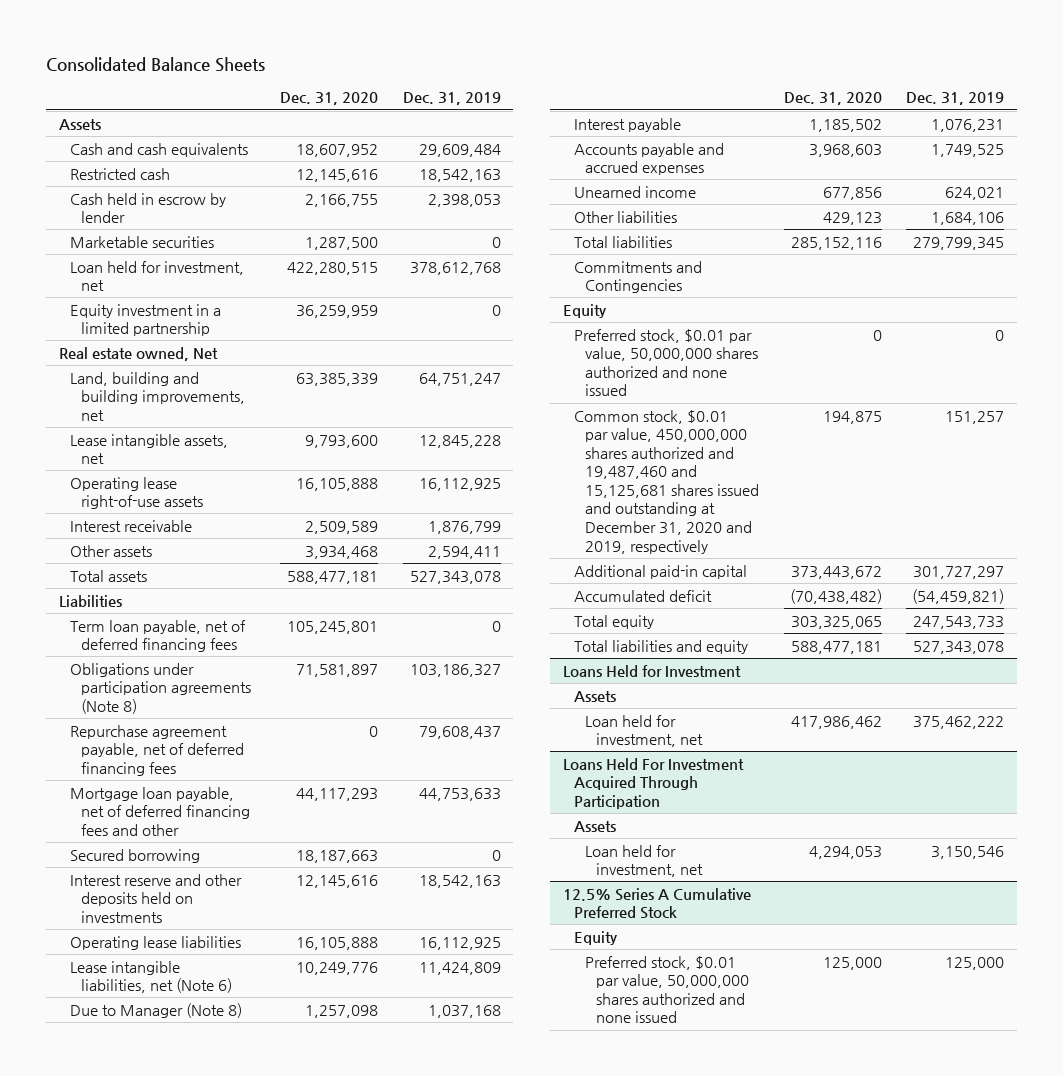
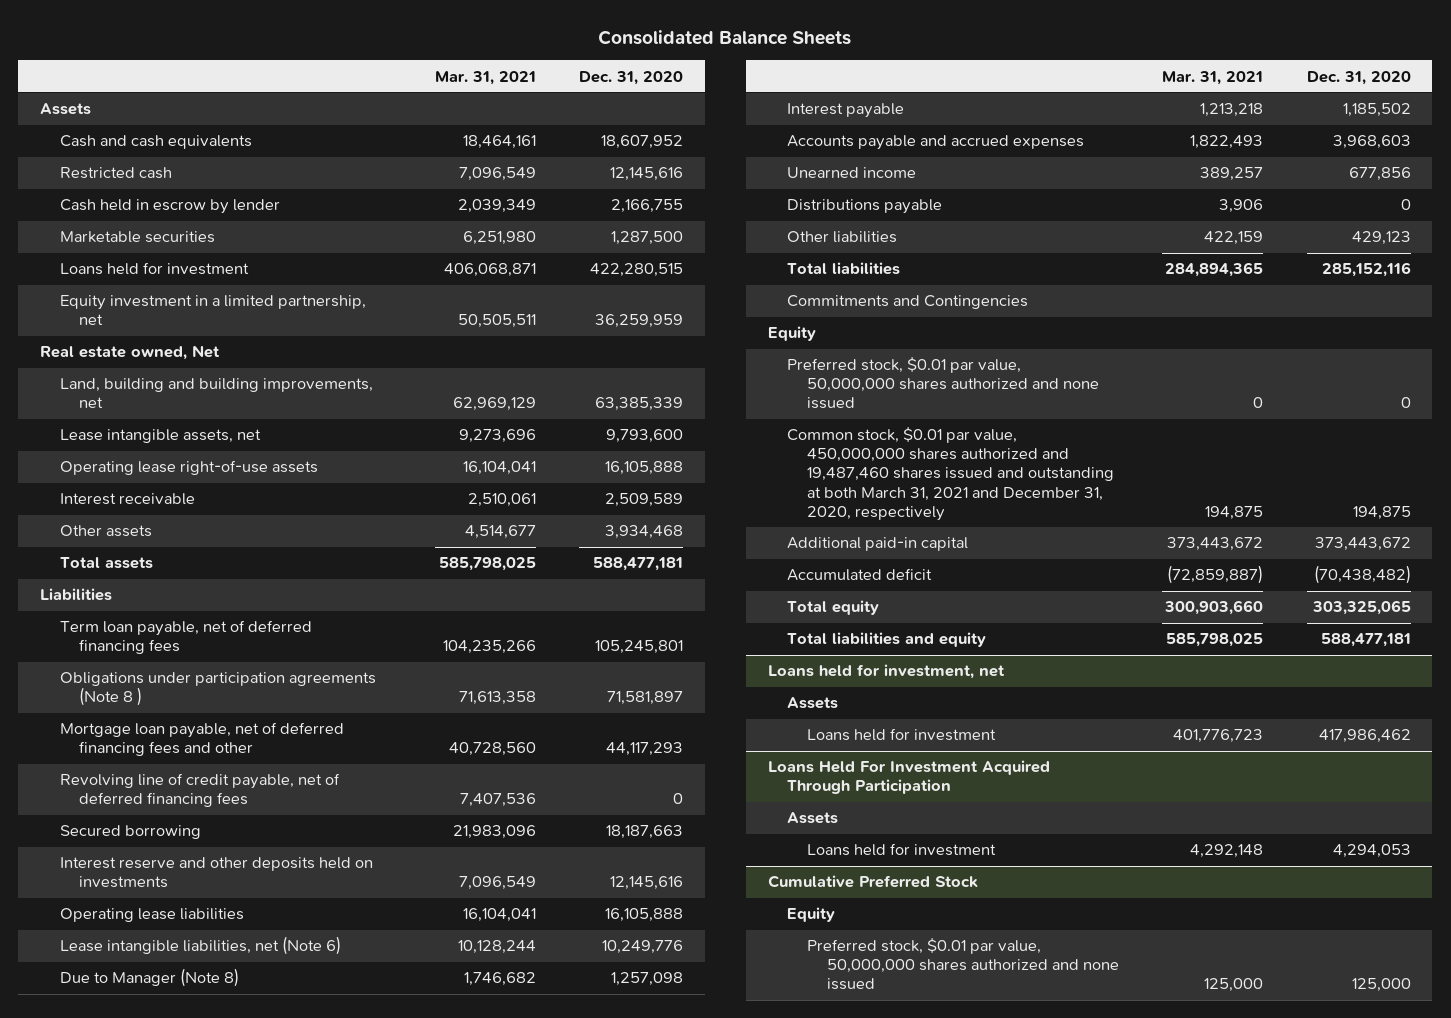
- | Dec. 31, 2020 | Dec. 31, 2019
+ | Mar. 31, 2021 | Dec. 31, 2020
- Loan held for investment, net | 422,280,515 | 378,612,768
- Equity investment in a limited partnership | 36,259,959 | 0
+ Loans held for investment | 406,068,871 | 422,280,515
+ Equity investment in a limited partnership, net | 50,505,511 | 36,259,959
- Obligations under participation agreements (Note 8) | 71,581,897 | 103,186,327
- Repurchase agreement payable, net of deferred financing fees | 0 | 79,608,437
+ Obligations under participation agreements (Note 8 ) | 71,613,358 | 71,581,897
+ Revolving line of credit payable, net of deferred financing fees | 7,407,536 | 0
+ Distributions payable | 3,906 | 0
- Common stock, $0.01 par value, 450,000,000 shares authorized and 19,487,460 and 15,125,681 shares issued and outstanding at December 31, 2020 and 2019, respectively | 194,875 | 151,257
+ Common stock, $0.01 par value, 450,000,000 shares authorized and 19,487,460 shares issued and outstanding at both March 31, 2021 and December 31, 2020, respectively | 194,875 | 194,875
- Loans Held for Investment
+ Loans held for investment, net
- Loan held for investment, net | 417,986,462 | 375,462,222
+ Loans held for investment | 401,776,723 | 417,986,462
@ Loans Held For Investment Acquired Through Participation
- Loan held for investment, net | 4,294,053 | 3,150,546
- 12.5% Series A Cumulative Preferred Stock
@ Loans Held For Investment Acquired Through Participation
+ Loans held for investment | 4,292,148 | 4,294,053
+ Cumulative Preferred Stock

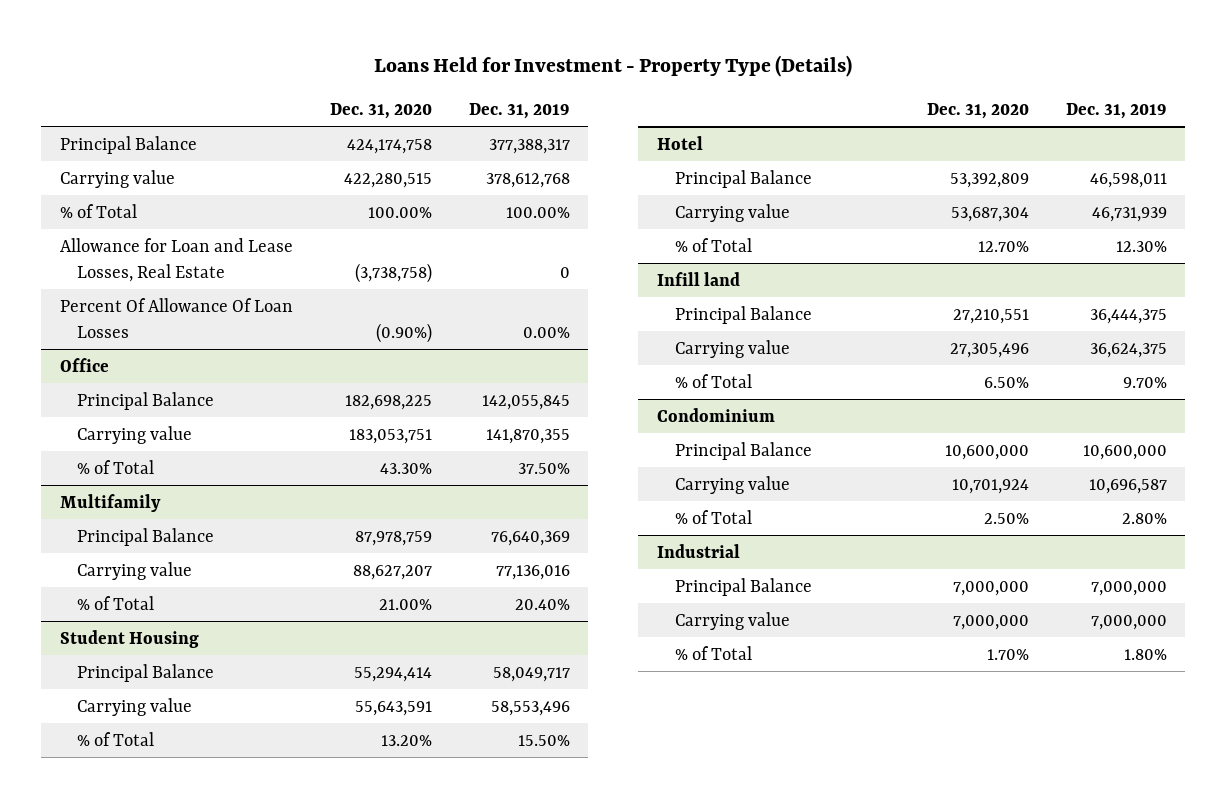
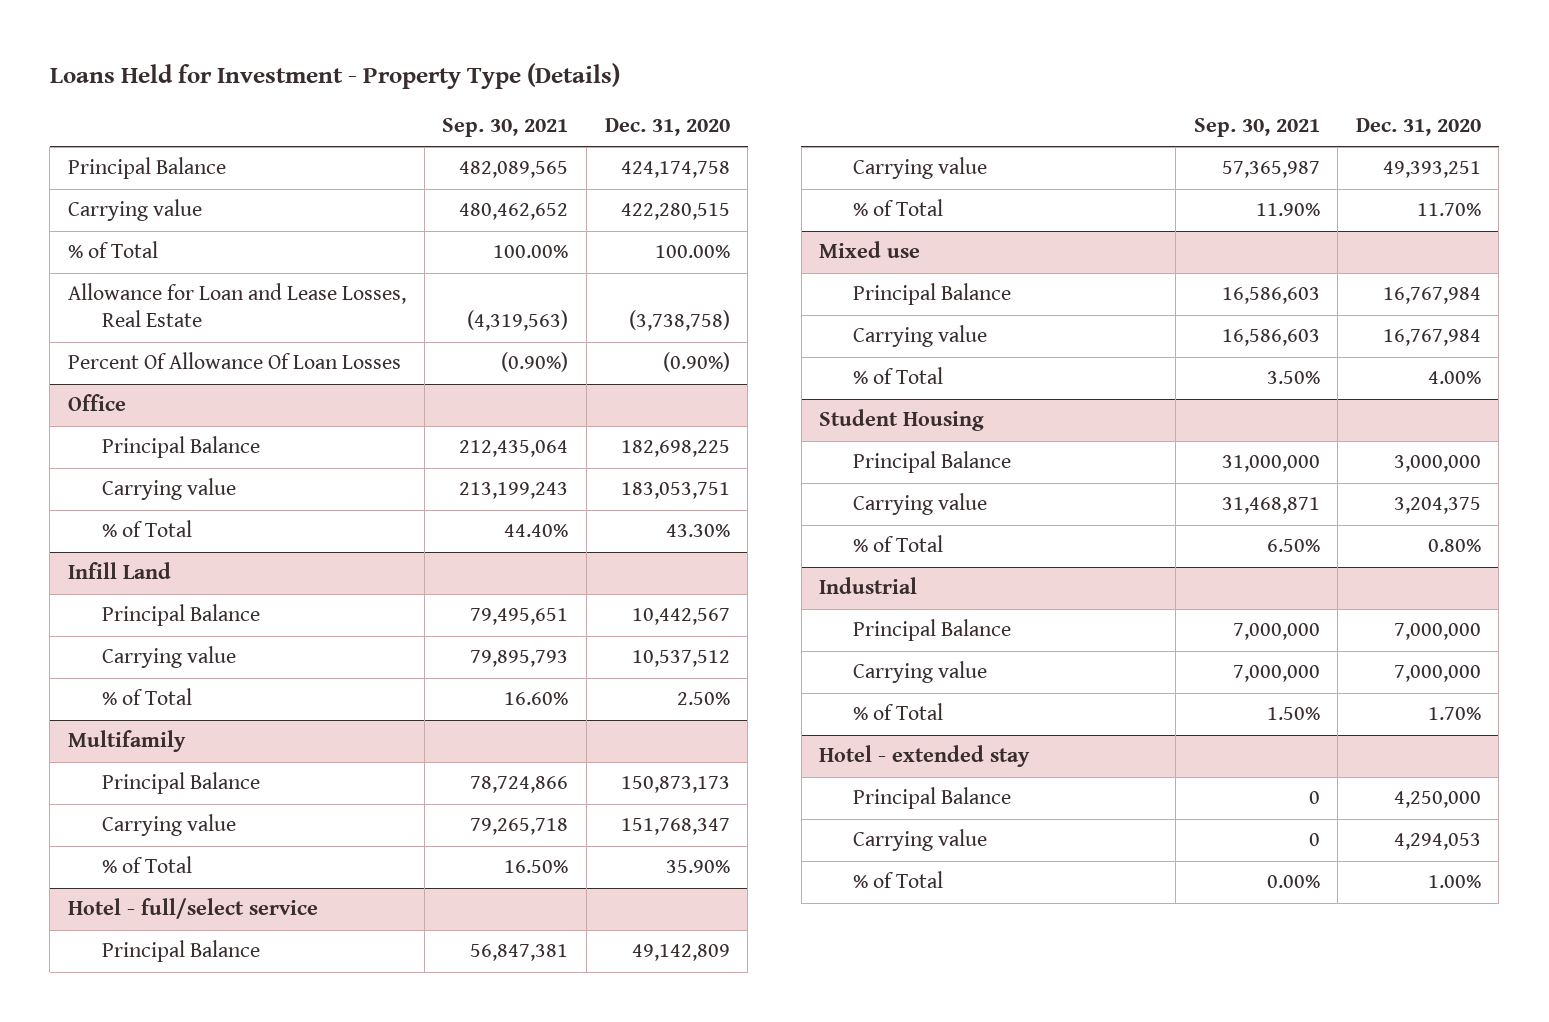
- | Dec. 31, 2020 | Dec. 31, 2019
+ | Sep. 30, 2021 | Dec. 31, 2020
+ Infill Land
+ Principal Balance | 79,495,651 | 10,442,567
+ Carrying value | 79,895,793 | 10,537,512
+ % of Total | 16.60% | 2.50%
@ Multifamily
- Principal Balance | 87,978,759 | 76,640,369
- Carrying value | 88,627,207 | 77,136,016
- % of Total | 21.00% | 20.40%
+ Principal Balance | 78,724,866 | 150,873,173
+ Carrying value | 79,265,718 | 151,768,347
+ % of Total | 16.50% | 35.90%
+ Hotel - full/select service
+ Principal Balance | 56,847,381 | 49,142,809
+ Carrying value | 57,365,987 | 49,393,251
+ % of Total | 11.90% | 11.70%
+ Mixed use
+ Principal Balance | 16,586,603 | 16,767,984
+ Carrying value | 16,586,603 | 16,767,984
+ % of Total | 3.50% | 4.00%
@ Student Housing
- Principal Balance | 55,294,414 | 58,049,717
- Carrying value | 55,643,591 | 58,553,496
- % of Total | 13.20% | 15.50%
- Hotel
- Principal Balance | 53,392,809 | 46,598,011
- Carrying value | 53,687,304 | 46,731,939
- % of Total | 12.70% | 12.30%
- Infill land
- Principal Balance | 27,210,551 | 36,444,375
- Carrying value | 27,305,496 | 36,624,375
- % of Total | 6.50% | 9.70%
- Condominium
- Principal Balance | 10,600,000 | 10,600,000
- Carrying value | 10,701,924 | 10,696,587
- % of Total | 2.50% | 2.80%
@ Student Housing
+ Principal Balance | 31,000,000 | 3,000,000
+ Carrying value | 31,468,871 | 3,204,375
+ % of Total | 6.50% | 0.80%
+ Hotel - extended stay
+ Principal Balance | 0 | 4,250,000
+ Carrying value | 0 | 4,294,053
+ % of Total | 0.00% | 1.00%

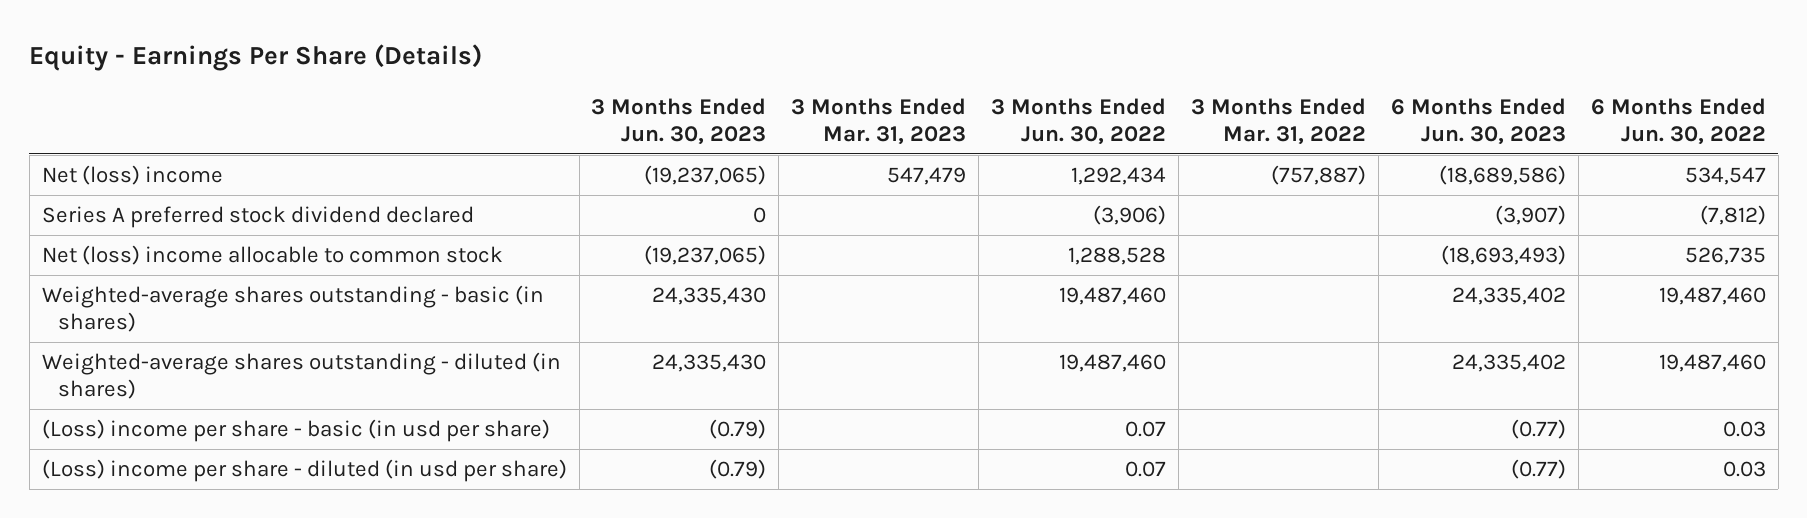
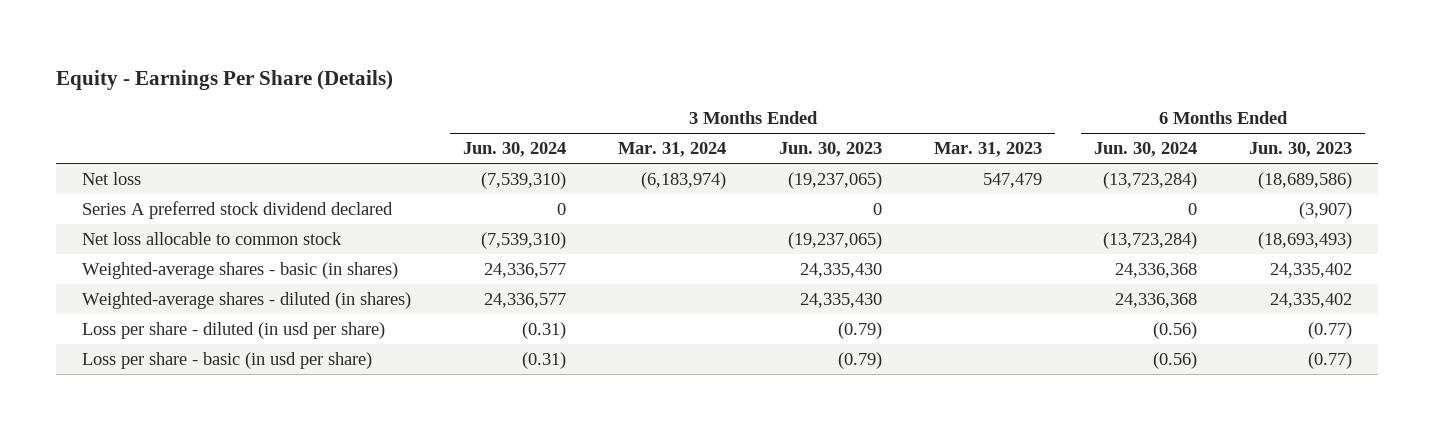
- | 3 Months Ended Jun. 30, 2023 | 3 Months Ended Mar. 31, 2023 | 3 Months Ended Jun. 30, 2022 | 3 Months Ended Mar. 31, 2022 | 6 Months Ended Jun. 30, 2023 | 6 Months Ended Jun. 30, 2022
+ | 3 Months Ended Jun. 30, 2024 | 3 Months Ended Mar. 31, 2024 | 3 Months Ended Jun. 30, 2023 | 3 Months Ended Mar. 31, 2023 | 6 Months Ended Jun. 30, 2024 | 6 Months Ended Jun. 30, 2023
- Net (loss) income | (19,237,065) | 547,479 | 1,292,434 | (757,887) | (18,689,586) | 534,547
+ Net loss | (7,539,310) | (6,183,974) | (19,237,065) | 547,479 | (13,723,284) | (18,689,586)
- Net (loss) income allocable to common stock | (19,237,065) | | 1,288,528 | | (18,693,493) | 526,735
- Weighted-average shares outstanding - basic (in shares) | 24,335,430 | | 19,487,460 | | 24,335,402 | 19,487,460
- Weighted-average shares outstanding - diluted (in shares) | 24,335,430 | | 19,487,460 | | 24,335,402 | 19,487,460
- (Loss) income per share - basic (in usd per share) | (0.79) | | 0.07 | | (0.77) | 0.03
- (Loss) income per share - diluted (in usd per share) | (0.79) | | 0.07 | | (0.77) | 0.03
+ Net loss allocable to common stock | (7,539,310) | | (19,237,065) | | (13,723,284) | (18,693,493)
+ Weighted-average shares - basic (in shares) | 24,336,577 | | 24,335,430 | | 24,336,368 | 24,335,402
+ Weighted-average shares - diluted (in shares) | 24,336,577 | | 24,335,430 | | 24,336,368 | 24,335,402
+ Loss per share - diluted (in usd per share) | (0.31) | | (0.79) | | (0.56) | (0.77)
+ Loss per share - basic (in usd per share) | (0.31) | | (0.79) | | (0.56) | (0.77)

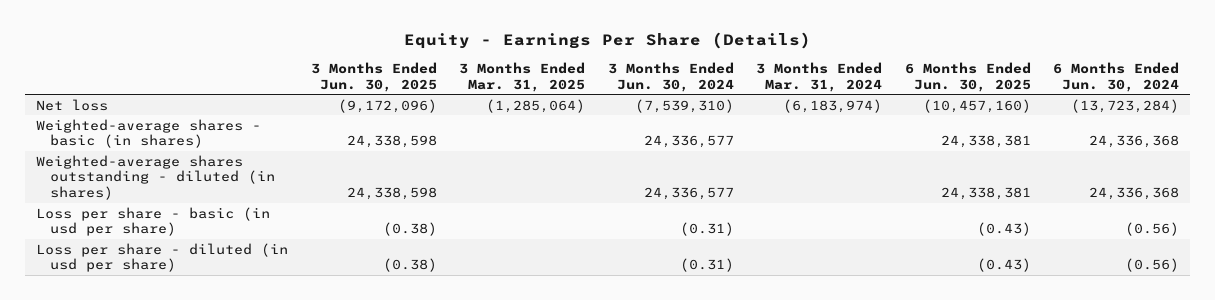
- | 3 Months Ended Jun. 30, 2024 | 3 Months Ended Mar. 31, 2024 | 3 Months Ended Jun. 30, 2023 | 3 Months Ended Mar. 31, 2023 | 6 Months Ended Jun. 30, 2024 | 6 Months Ended Jun. 30, 2023
+ | 3 Months Ended Jun. 30, 2025 | 3 Months Ended Mar. 31, 2025 | 3 Months Ended Jun. 30, 2024 | 3 Months Ended Mar. 31, 2024 | 6 Months Ended Jun. 30, 2025 | 6 Months Ended Jun. 30, 2024
- Series A preferred stock dividend declared | 0 | | 0 | | 0 | (3,907)
- Net loss allocable to common stock | (7,539,310) | | (19,237,065) | | (13,723,284) | (18,693,493)
- Weighted-average shares - diluted (in shares) | 24,336,577 | | 24,335,430 | | 24,336,368 | 24,335,402
+ Weighted-average shares outstanding - diluted (in shares) | 24,338,598 | | 24,336,577 | | 24,338,381 | 24,336,368
moved down: Loss per share - diluted (in usd per share) | (0.38) | | (0.31) | | (0.43) | (0.56)

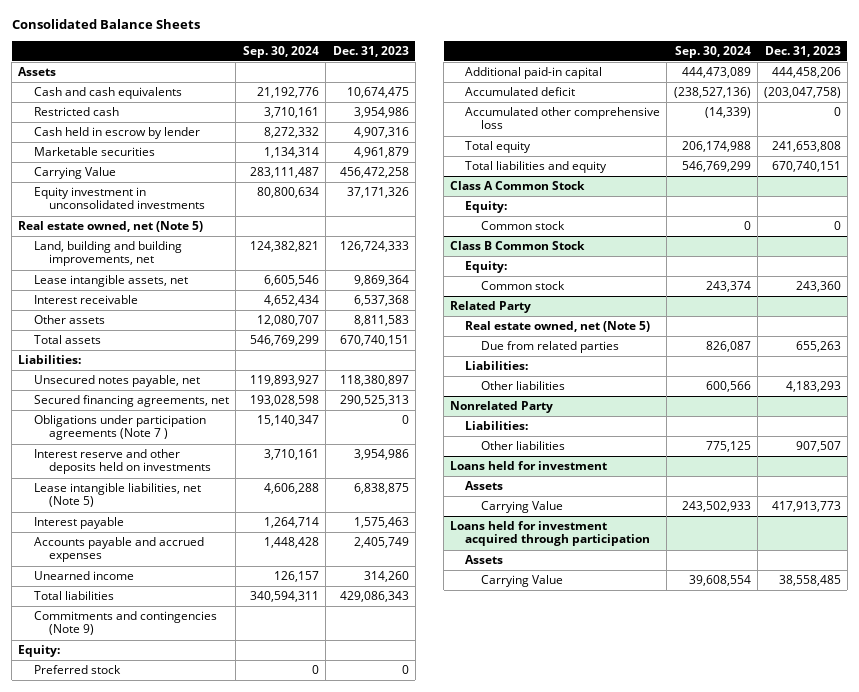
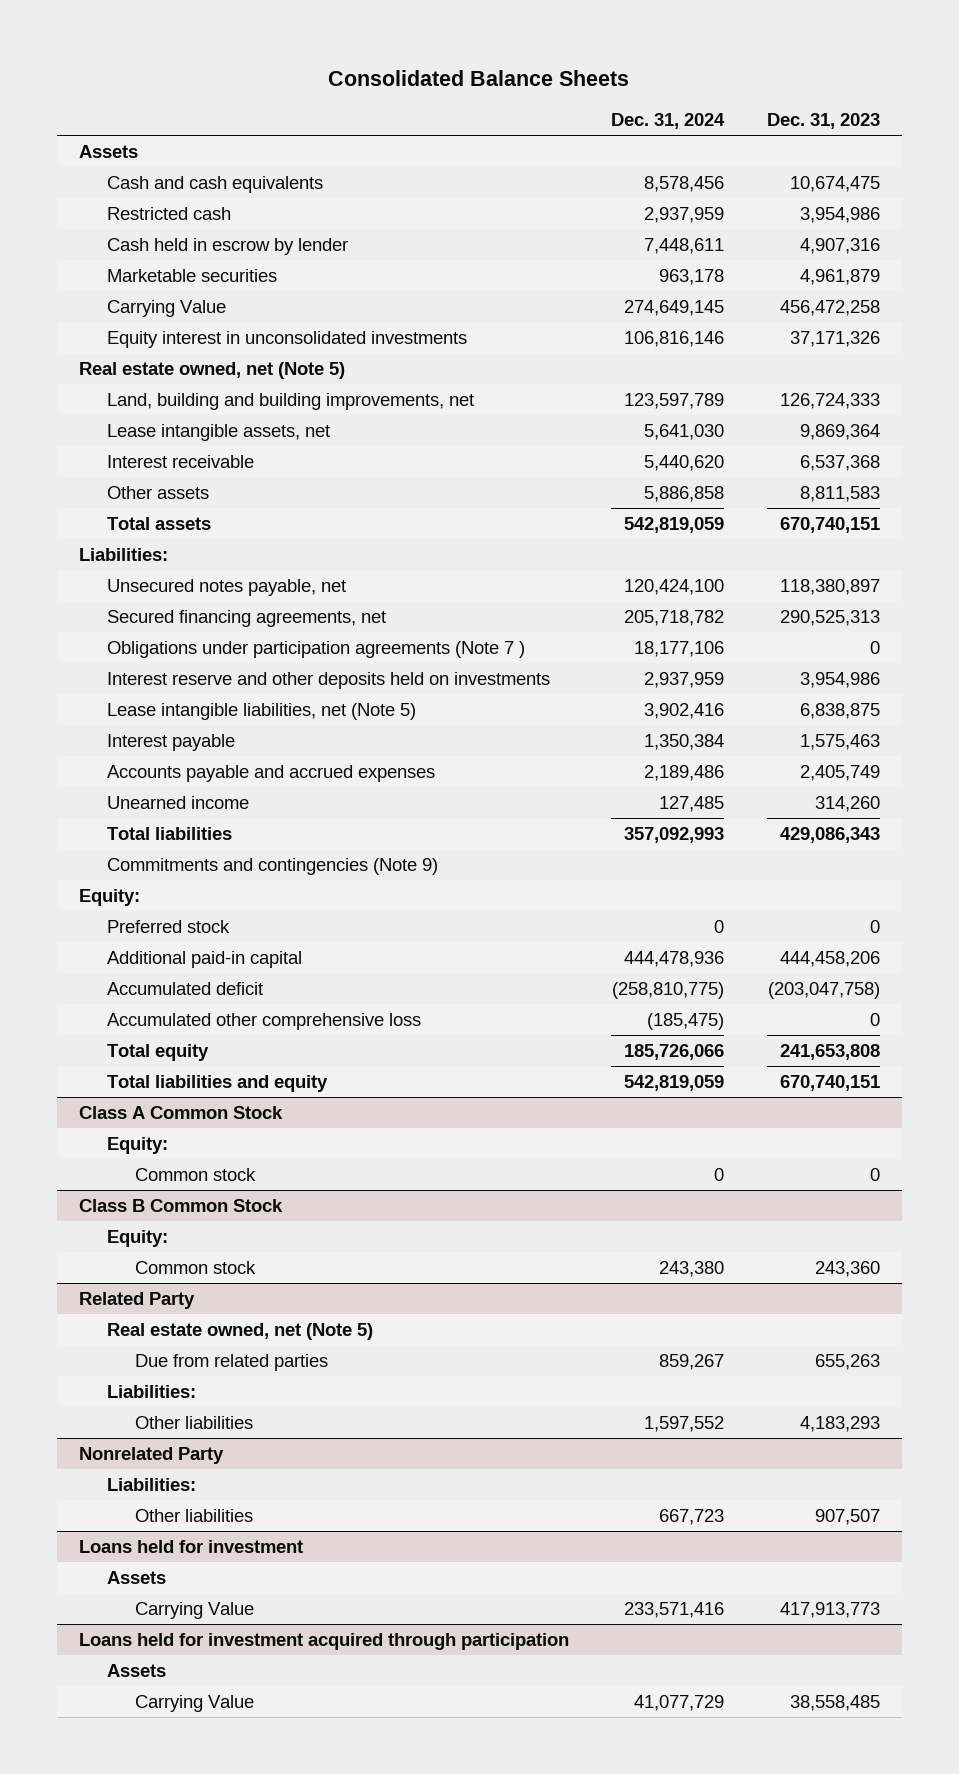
- | Sep. 30, 2024 | Dec. 31, 2023
+ | Dec. 31, 2024 | Dec. 31, 2023
- Equity investment in unconsolidated investments | 80,800,634 | 37,171,326
+ Equity interest in unconsolidated investments | 106,816,146 | 37,171,326

